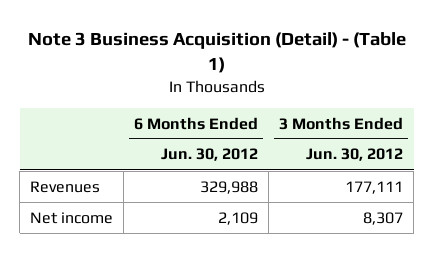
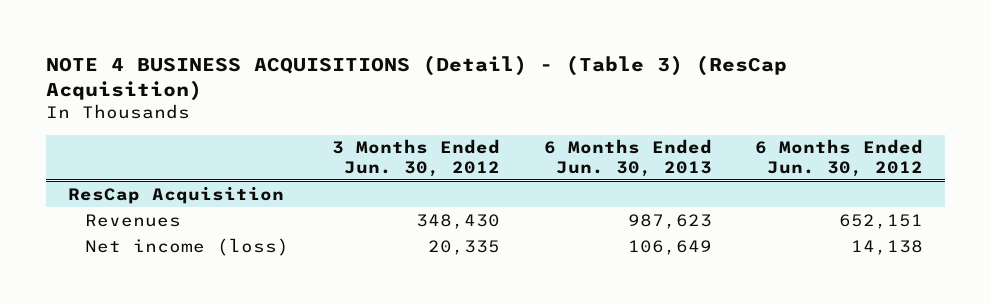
- Note 3 Business Acquisition (Detail) - (Table 1)
+ NOTE 4 BUSINESS ACQUISITIONS (Detail) - (Table 3) (ResCap Acquisition)
- | 6 Months Ended Jun. 30, 2012 | 3 Months Ended Jun. 30, 2012
+ | 3 Months Ended Jun. 30, 2012 | 6 Months Ended Jun. 30, 2013 | 6 Months Ended Jun. 30, 2012
- Revenues | 329,988 | 177,111
- Net income | 2,109 | 8,307
+ ResCap Acquisition
+ Revenues | 348,430 | 987,623 | 652,151
+ Net income (loss) | 20,335 | 106,649 | 14,138

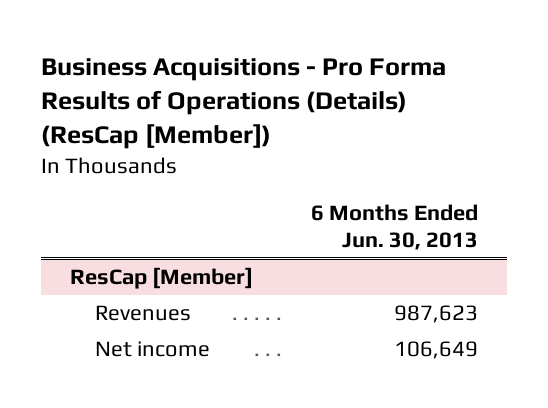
- NOTE 4 BUSINESS ACQUISITIONS (Detail) - (Table 3) (ResCap Acquisition)
+ Business Acquisitions - Pro Forma Results of Operations (Details) (ResCap [Member])
- | 3 Months Ended Jun. 30, 2012 | 6 Months Ended Jun. 30, 2013 | 6 Months Ended Jun. 30, 2012
+ | 6 Months Ended Jun. 30, 2013
- ResCap Acquisition
+ ResCap [Member]
- Net income (loss) | 20,335 | 106,649 | 14,138
+ Net income | 106,649

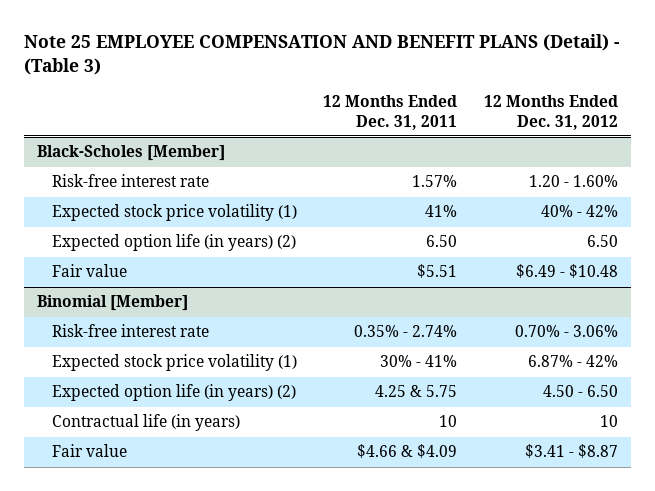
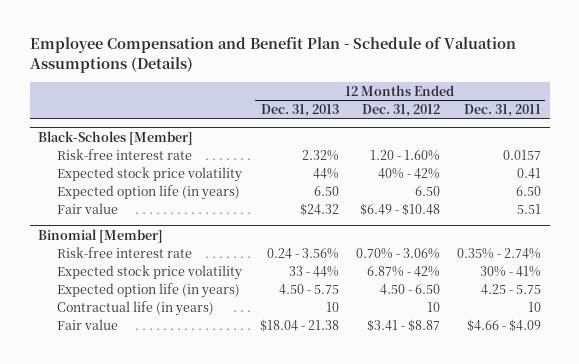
- Note 25 EMPLOYEE COMPENSATION AND BENEFIT PLANS (Detail) - (Table 3)
+ Employee Compensation and Benefit Plan - Schedule of Valuation Assumptions (Details)
- | 12 Months Ended Dec. 31, 2011 | 12 Months Ended Dec. 31, 2012
+ | 12 Months Ended Dec. 31, 2013 | 12 Months Ended Dec. 31, 2012 | 12 Months Ended Dec. 31, 2011
@ Black-Scholes [Member]
- Risk-free interest rate | 1.57% | 1.20 - 1.60%
- Expected stock price volatility (1) | 41% | 40% - 42%
- Expected option life (in years) (2) | 6.50 | 6.50
- Fair value | $5.51 | $6.49 - $10.48
+ Risk-free interest rate | 2.32% | 1.20 - 1.60% | 0.0157
+ Expected stock price volatility | 44% | 40% - 42% | 0.41
+ Expected option life (in years) | 6.50 | 6.50 | 6.50
+ Fair value | $24.32 | $6.49 - $10.48 | 5.51
@ Binomial [Member]
- Expected stock price volatility (1) | 30% - 41% | 6.87% - 42%
- Expected option life (in years) (2) | 4.25 & 5.75 | 4.50 - 6.50
+ Expected stock price volatility | 33 - 44% | 6.87% - 42% | 30% - 41%
+ Expected option life (in years) | 4.50 - 5.75 | 4.50 - 6.50 | 4.25 - 5.75
- Fair value | $4.66 & $4.09 | $3.41 - $8.87
+ Fair value | $18.04 - 21.38 | $3.41 - $8.87 | $4.66 - $4.09

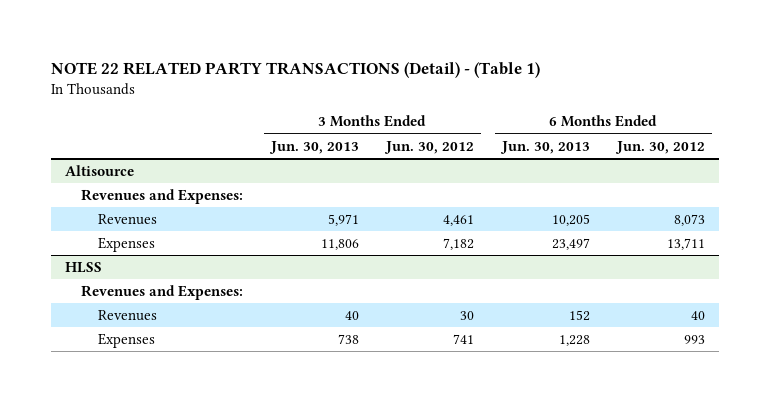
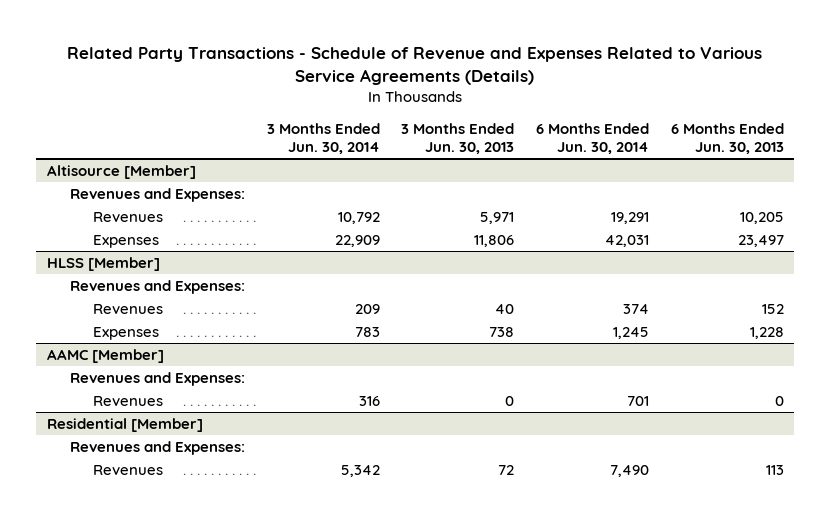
- NOTE 22 RELATED PARTY TRANSACTIONS (Detail) - (Table 1)
+ Related Party Transactions - Schedule of Revenue and Expenses Related to Various Service Agreements (Details)
- | 3 Months Ended Jun. 30, 2013 | 3 Months Ended Jun. 30, 2012 | 6 Months Ended Jun. 30, 2013 | 6 Months Ended Jun. 30, 2012
+ | 3 Months Ended Jun. 30, 2014 | 3 Months Ended Jun. 30, 2013 | 6 Months Ended Jun. 30, 2014 | 6 Months Ended Jun. 30, 2013
- Altisource
+ Altisource [Member]
- HLSS
+ HLSS [Member]
+ AAMC [Member]
+ Revenues and Expenses:
+ Revenues | 316 | 0 | 701 | 0
+ Residential [Member]
+ Revenues and Expenses:
+ Revenues | 5,342 | 72 | 7,490 | 113

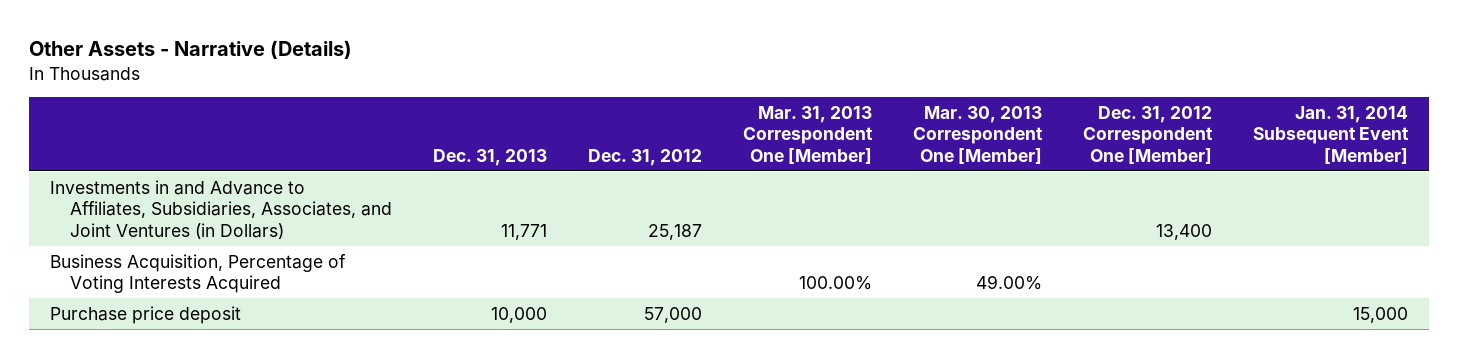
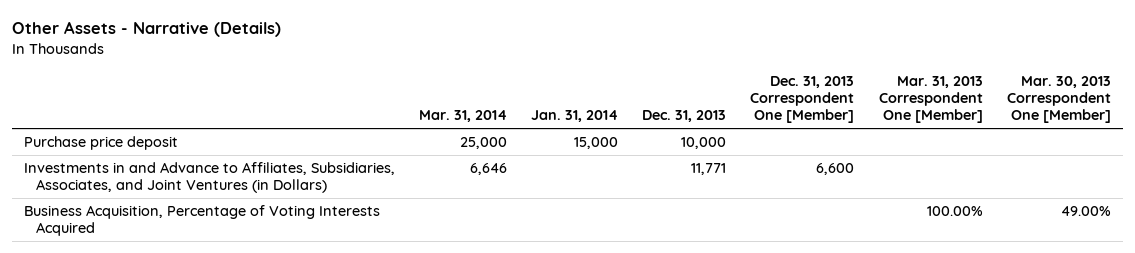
- | Dec. 31, 2013 | Dec. 31, 2012 | Mar. 31, 2013 Correspondent One [Member] | Mar. 30, 2013 Correspondent One [Member] | Dec. 31, 2012 Correspondent One [Member] | Jan. 31, 2014 Subsequent Event [Member]
+ | Mar. 31, 2014 | Jan. 31, 2014 | Dec. 31, 2013 | Dec. 31, 2013 Correspondent One [Member] | Mar. 31, 2013 Correspondent One [Member] | Mar. 30, 2013 Correspondent One [Member]
moved up: Purchase price deposit | 25,000 | 15,000 | 10,000 | | |

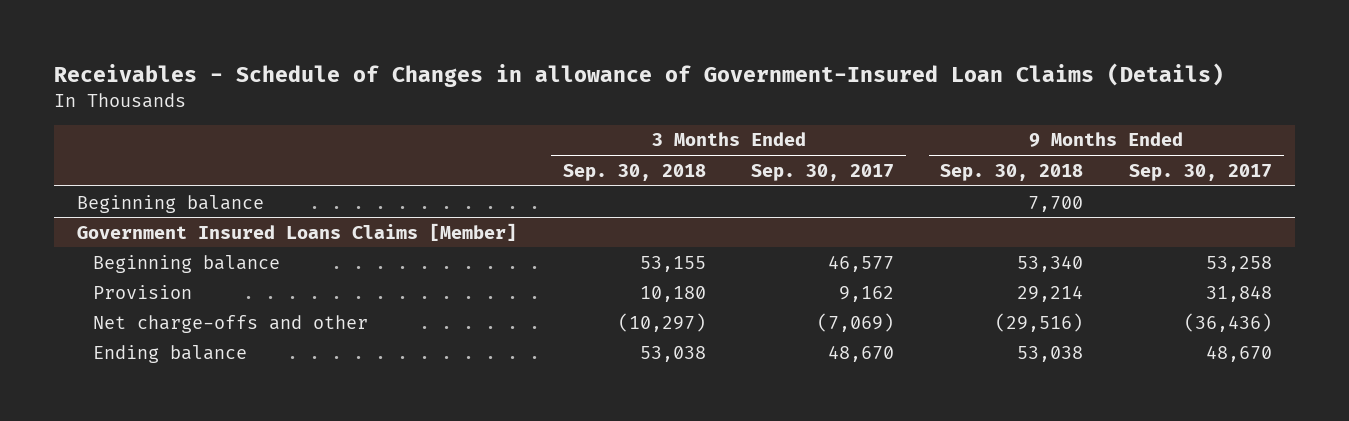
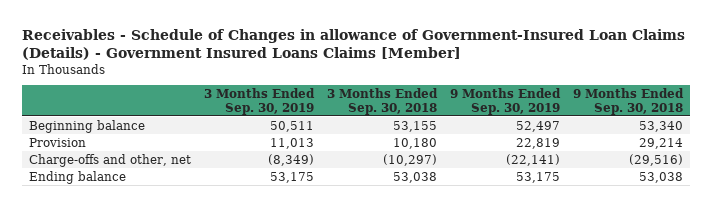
- Receivables - Schedule of Changes in allowance of Government-Insured Loan Claims (Details)
+ Receivables - Schedule of Changes in allowance of Government-Insured Loan Claims (Details) - Government Insured Loans Claims [Member]
- | 3 Months Ended Sep. 30, 2018 | 3 Months Ended Sep. 30, 2017 | 9 Months Ended Sep. 30, 2018 | 9 Months Ended Sep. 30, 2017
+ | 3 Months Ended Sep. 30, 2019 | 3 Months Ended Sep. 30, 2018 | 9 Months Ended Sep. 30, 2019 | 9 Months Ended Sep. 30, 2018
- Beginning balance | | | 7,700 |
- Government Insured Loans Claims [Member]
- Net charge-offs and other | (10,297) | (7,069) | (29,516) | (36,436)
+ Charge-offs and other, net | (8,349) | (10,297) | (22,141) | (29,516)

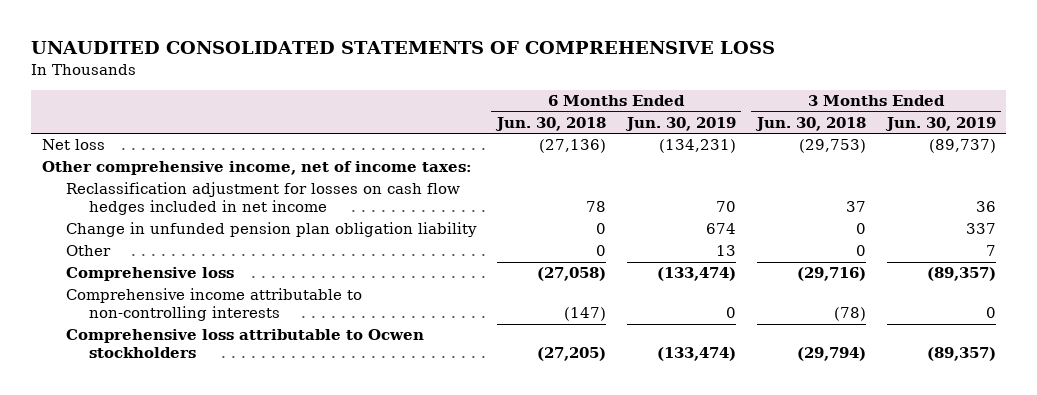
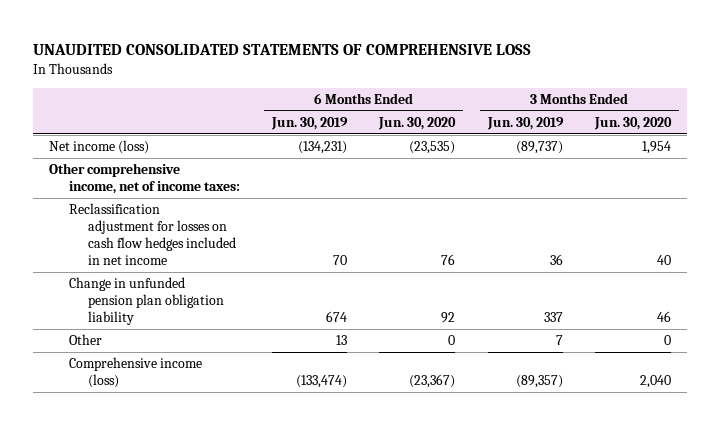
- | 6 Months Ended Jun. 30, 2018 | 6 Months Ended Jun. 30, 2019 | 3 Months Ended Jun. 30, 2018 | 3 Months Ended Jun. 30, 2019
+ | 6 Months Ended Jun. 30, 2019 | 6 Months Ended Jun. 30, 2020 | 3 Months Ended Jun. 30, 2019 | 3 Months Ended Jun. 30, 2020
- Net loss | (27,136) | (134,231) | (29,753) | (89,737)
+ Net income (loss) | (134,231) | (23,535) | (89,737) | 1,954
- Comprehensive loss | (27,058) | (133,474) | (29,716) | (89,357)
- Comprehensive income attributable to non-controlling interests | (147) | 0 | (78) | 0
- Comprehensive loss attributable to Ocwen stockholders | (27,205) | (133,474) | (29,794) | (89,357)
+ Comprehensive income (loss) | (133,474) | (23,367) | (89,357) | 2,040

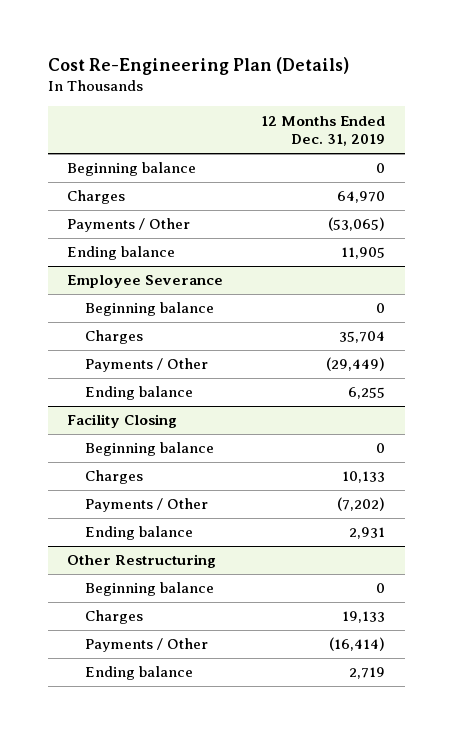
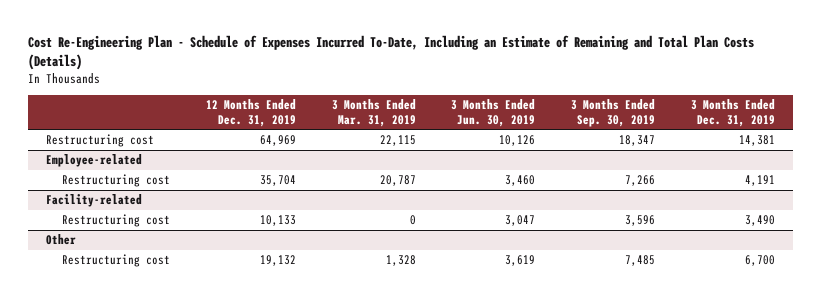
- Cost Re-Engineering Plan (Details)
+ Cost Re-Engineering Plan - Schedule of Expenses Incurred To-Date, Including an Estimate of Remaining and Total Plan Costs (Details)
- | 12 Months Ended Dec. 31, 2019
+ | 12 Months Ended Dec. 31, 2019 | 3 Months Ended Mar. 31, 2019 | 3 Months Ended Jun. 30, 2019 | 3 Months Ended Sep. 30, 2019 | 3 Months Ended Dec. 31, 2019
- Beginning balance | 0
- Charges | 64,970
- Payments / Other | (53,065)
- Ending balance | 11,905
- Employee Severance
- Beginning balance | 0
- Charges | 35,704
- Payments / Other | (29,449)
- Ending balance | 6,255
- Facility Closing
- Beginning balance | 0
- Charges | 10,133
- Payments / Other | (7,202)
- Ending balance | 2,931
- Other Restructuring
- Beginning balance | 0
- Charges | 19,133
- Payments / Other | (16,414)
- Ending balance | 2,719
+ Restructuring cost | 64,969 | 22,115 | 10,126 | 18,347 | 14,381
+ Employee-related
+ Restructuring cost | 35,704 | 20,787 | 3,460 | 7,266 | 4,191
+ Facility-related
+ Restructuring cost | 10,133 | 0 | 3,047 | 3,596 | 3,490
+ Other
+ Restructuring cost | 19,132 | 1,328 | 3,619 | 7,485 | 6,700

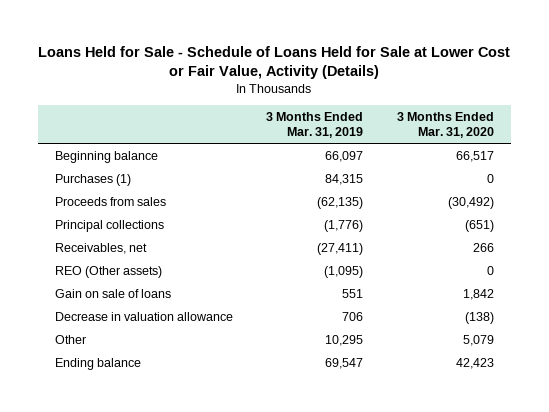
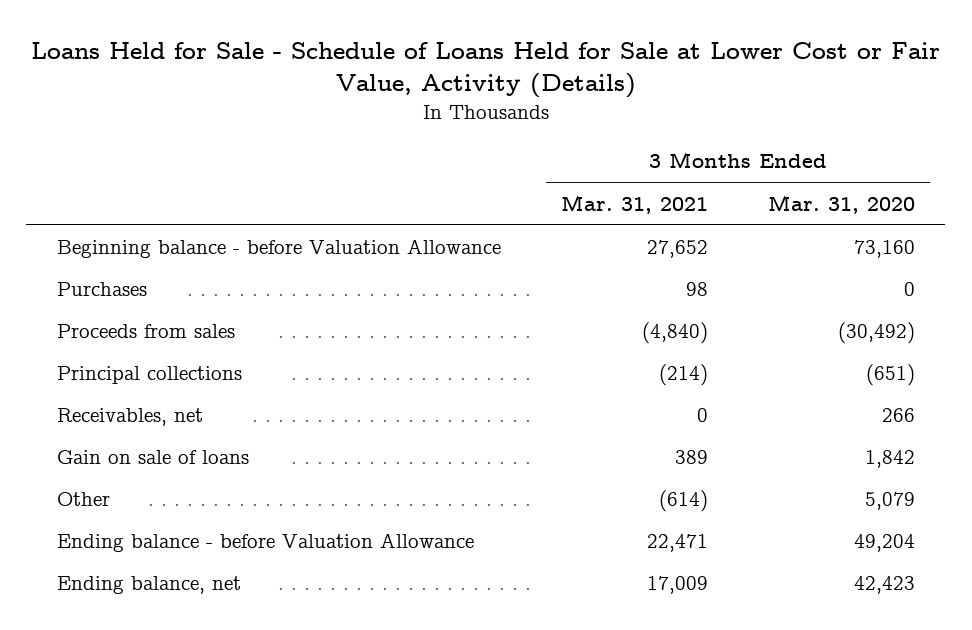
- | 3 Months Ended Mar. 31, 2019 | 3 Months Ended Mar. 31, 2020
+ | 3 Months Ended Mar. 31, 2021 | 3 Months Ended Mar. 31, 2020
- Beginning balance | 66,097 | 66,517
- Purchases (1) | 84,315 | 0
+ Beginning balance - before Valuation Allowance | 27,652 | 73,160
+ Purchases | 98 | 0
- REO (Other assets) | (1,095) | 0
- Decrease in valuation allowance | 706 | (138)
- Ending balance | 69,547 | 42,423
+ Ending balance - before Valuation Allowance | 22,471 | 49,204
+ Ending balance, net | 17,009 | 42,423

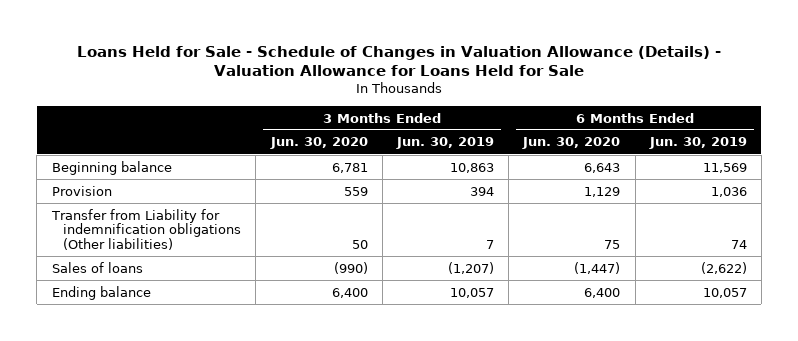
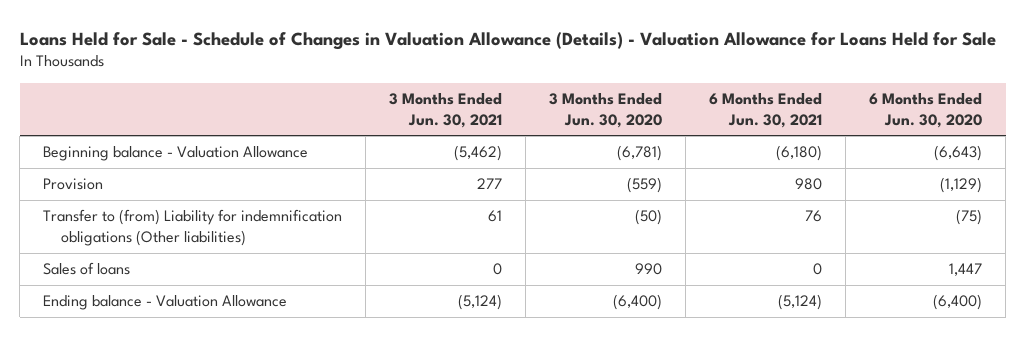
- | 3 Months Ended Jun. 30, 2020 | 3 Months Ended Jun. 30, 2019 | 6 Months Ended Jun. 30, 2020 | 6 Months Ended Jun. 30, 2019
+ | 3 Months Ended Jun. 30, 2021 | 3 Months Ended Jun. 30, 2020 | 6 Months Ended Jun. 30, 2021 | 6 Months Ended Jun. 30, 2020
- Beginning balance | 6,781 | 10,863 | 6,643 | 11,569
- Provision | 559 | 394 | 1,129 | 1,036
- Transfer from Liability for indemnification obligations (Other liabilities) | 50 | 7 | 75 | 74
- Sales of loans | (990) | (1,207) | (1,447) | (2,622)
- Ending balance | 6,400 | 10,057 | 6,400 | 10,057
+ Beginning balance - Valuation Allowance | (5,462) | (6,781) | (6,180) | (6,643)
+ Provision | 277 | (559) | 980 | (1,129)
+ Transfer to (from) Liability for indemnification obligations (Other liabilities) | 61 | (50) | 76 | (75)
+ Sales of loans | 0 | 990 | 0 | 1,447
+ Ending balance - Valuation Allowance | (5,124) | (6,400) | (5,124) | (6,400)

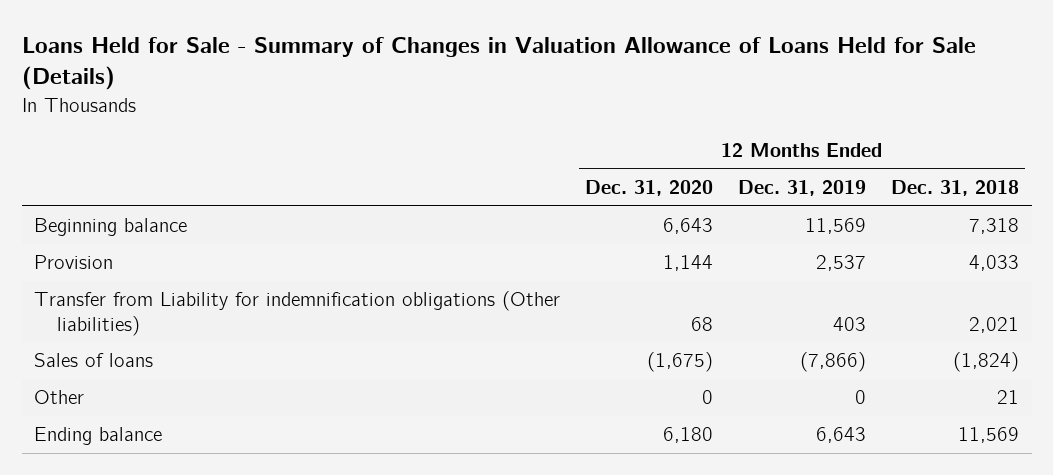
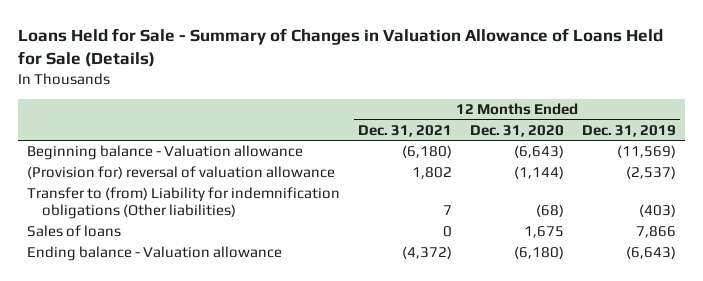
- | 12 Months Ended Dec. 31, 2020 | 12 Months Ended Dec. 31, 2019 | 12 Months Ended Dec. 31, 2018
+ | 12 Months Ended Dec. 31, 2021 | 12 Months Ended Dec. 31, 2020 | 12 Months Ended Dec. 31, 2019
- Beginning balance | 6,643 | 11,569 | 7,318
- Provision | 1,144 | 2,537 | 4,033
- Transfer from Liability for indemnification obligations (Other liabilities) | 68 | 403 | 2,021
- Sales of loans | (1,675) | (7,866) | (1,824)
- Other | 0 | 0 | 21
- Ending balance | 6,180 | 6,643 | 11,569
+ Beginning balance - Valuation allowance | (6,180) | (6,643) | (11,569)
+ (Provision for) reversal of valuation allowance | 1,802 | (1,144) | (2,537)
+ Transfer to (from) Liability for indemnification obligations (Other liabilities) | 7 | (68) | (403)
+ Sales of loans | 0 | 1,675 | 7,866
+ Ending balance - Valuation allowance | (4,372) | (6,180) | (6,643)

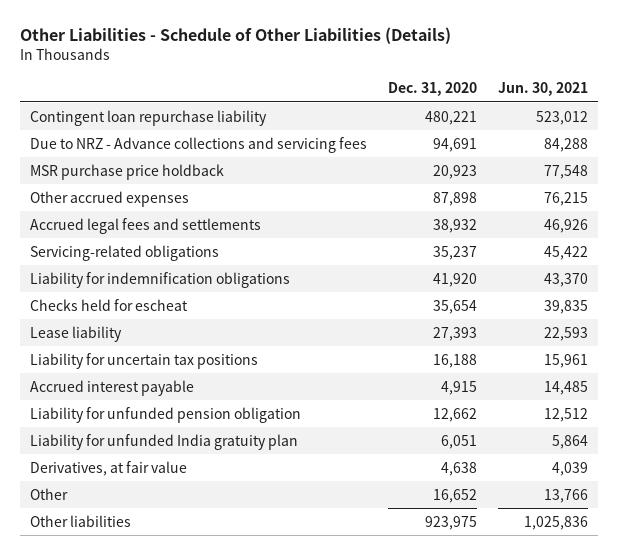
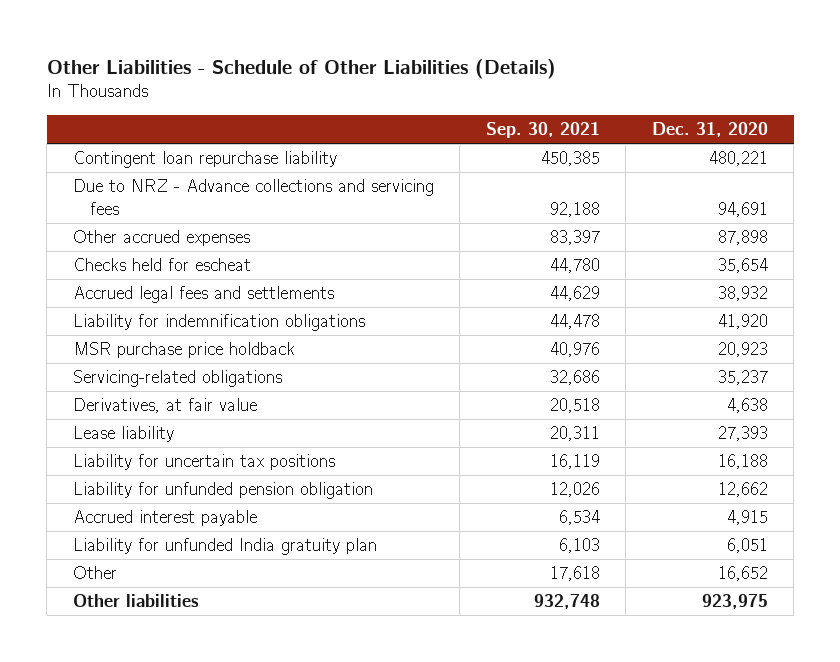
- | Dec. 31, 2020 | Jun. 30, 2021
+ | Sep. 30, 2021 | Dec. 31, 2020
moved up: Checks held for escheat | 44,780 | 35,654
moved down: MSR purchase price holdback | 40,976 | 20,923
moved down: Servicing-related obligations | 32,686 | 35,237
moved up: Derivatives, at fair value | 20,518 | 4,638
moved down: Accrued interest payable | 6,534 | 4,915

